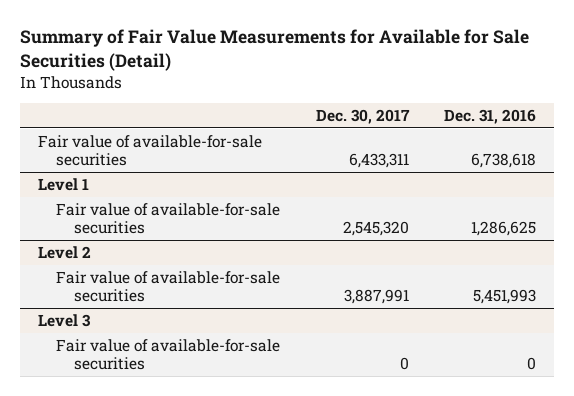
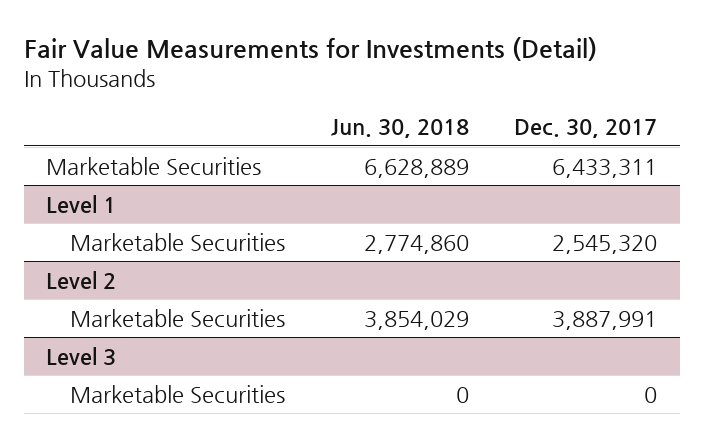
- Summary of Fair Value Measurements for Available for Sale Securities (Detail)
+ Fair Value Measurements for Investments (Detail)
- | Dec. 30, 2017 | Dec. 31, 2016
+ | Jun. 30, 2018 | Dec. 30, 2017
- Fair value of available-for-sale securities | 6,433,311 | 6,738,618
+ Marketable Securities | 6,628,889 | 6,433,311
@ Level 1
- Fair value of available-for-sale securities | 2,545,320 | 1,286,625
+ Marketable Securities | 2,774,860 | 2,545,320
@ Level 2
- Fair value of available-for-sale securities | 3,887,991 | 5,451,993
+ Marketable Securities | 3,854,029 | 3,887,991
@ Level 3
- Fair value of available-for-sale securities | 0 | 0
+ Marketable Securities | 0 | 0

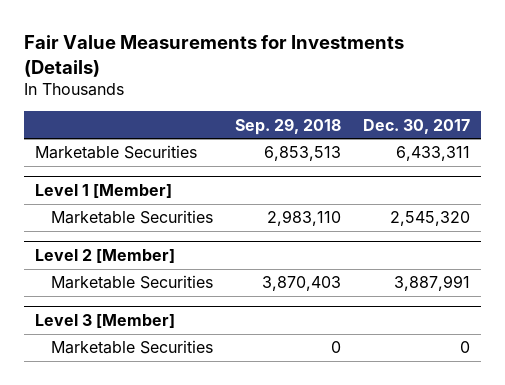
- Fair Value Measurements for Investments (Detail)
+ Fair Value Measurements for Investments (Details)
- | Jun. 30, 2018 | Dec. 30, 2017
+ | Sep. 29, 2018 | Dec. 30, 2017
- Level 1
+ Level 1 [Member]
- Level 2
+ Level 2 [Member]
- Level 3
+ Level 3 [Member]

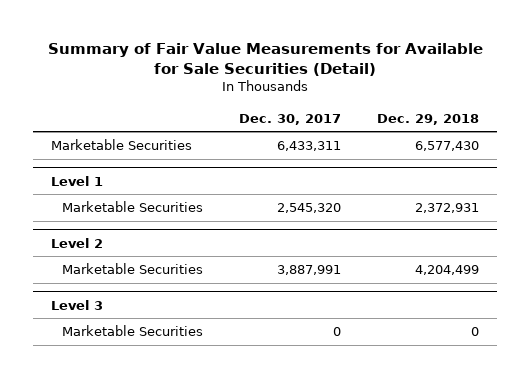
- Fair Value Measurements for Investments (Details)
+ Summary of Fair Value Measurements for Available for Sale Securities (Detail)
- | Sep. 29, 2018 | Dec. 30, 2017
+ | Dec. 30, 2017 | Dec. 29, 2018
- Level 1 [Member]
+ Level 1
- Level 2 [Member]
+ Level 2
- Level 3 [Member]
+ Level 3

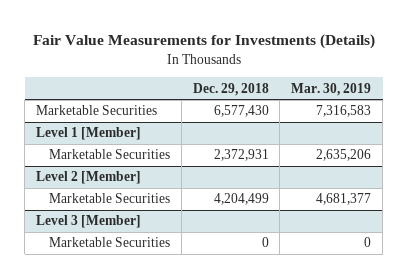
- Summary of Fair Value Measurements for Available for Sale Securities (Detail)
+ Fair Value Measurements for Investments (Details)
- | Dec. 30, 2017 | Dec. 29, 2018
+ | Dec. 29, 2018 | Mar. 30, 2019
- Level 1
+ Level 1 [Member]
- Level 2
+ Level 2 [Member]
- Level 3
+ Level 3 [Member]

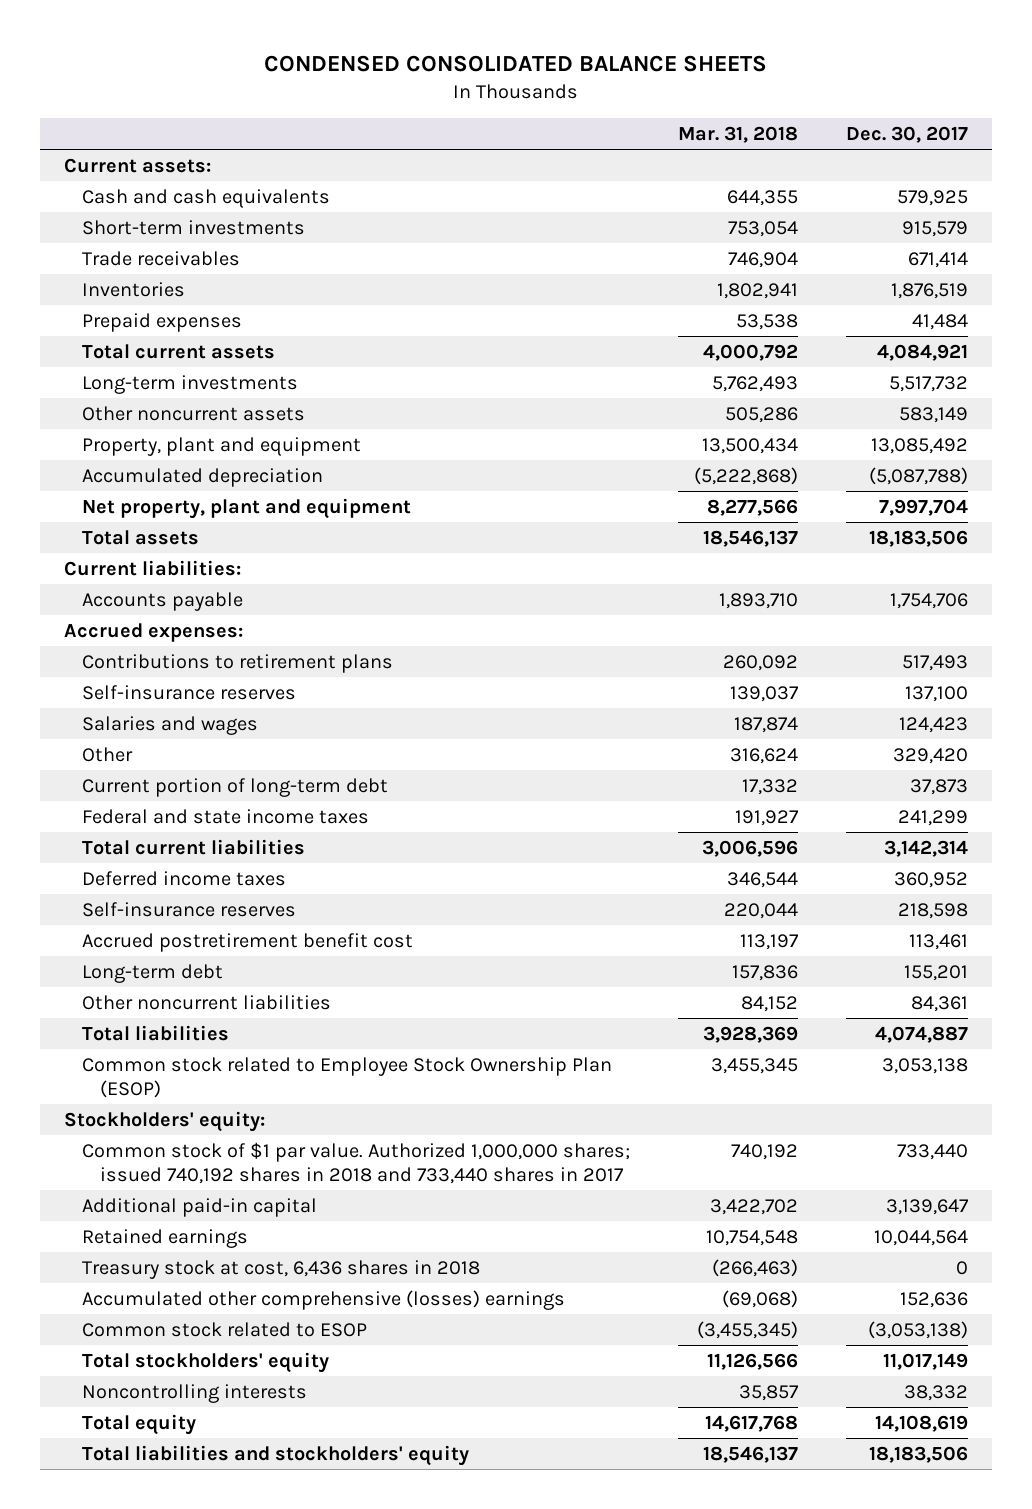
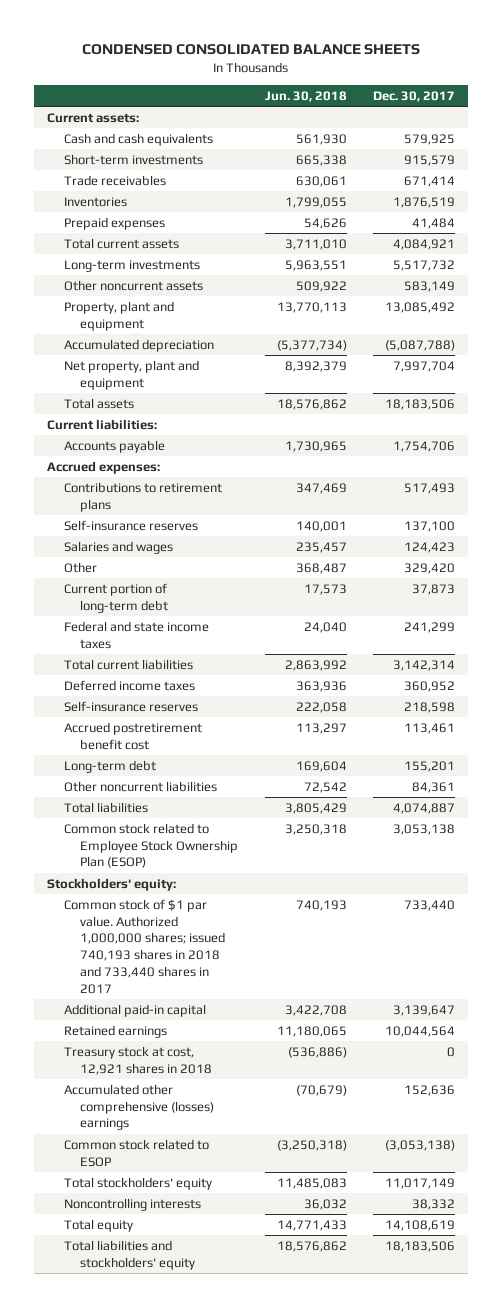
- | Mar. 31, 2018 | Dec. 30, 2017
+ | Jun. 30, 2018 | Dec. 30, 2017
- Common stock of $1 par value. Authorized 1,000,000 shares; issued 740,192 shares in 2018 and 733,440 shares in 2017 | 740,192 | 733,440
+ Common stock of $1 par value. Authorized 1,000,000 shares; issued 740,193 shares in 2018 and 733,440 shares in 2017 | 740,193 | 733,440
- Treasury stock at cost, 6,436 shares in 2018 | (266,463) | 0
+ Treasury stock at cost, 12,921 shares in 2018 | (536,886) | 0

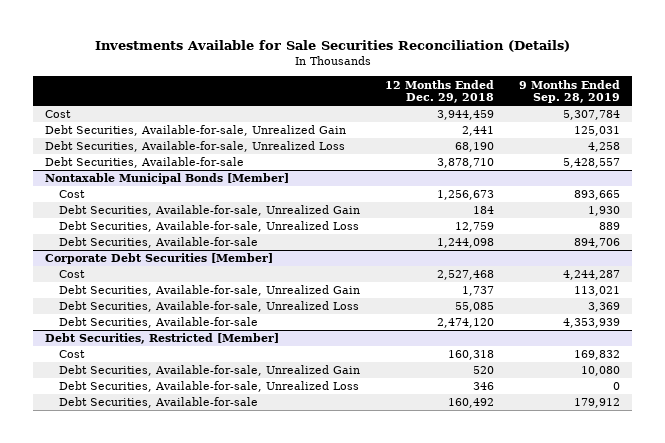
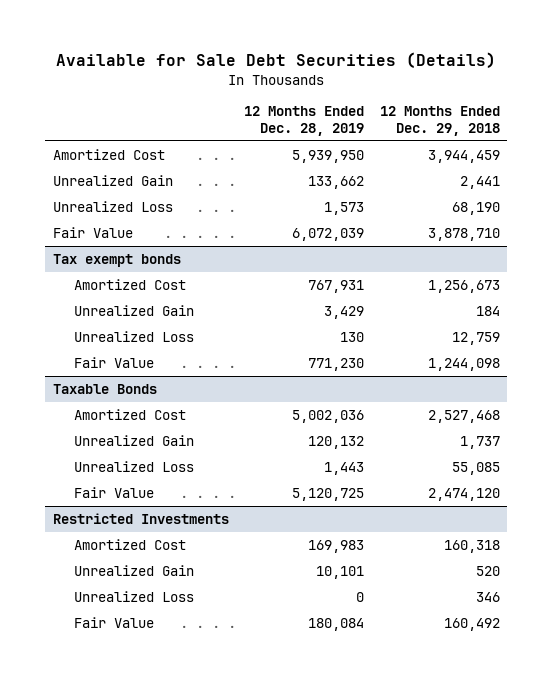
- Investments Available for Sale Securities Reconciliation (Details)
+ Available for Sale Debt Securities (Details)
- | 12 Months Ended Dec. 29, 2018 | 9 Months Ended Sep. 28, 2019
+ | 12 Months Ended Dec. 28, 2019 | 12 Months Ended Dec. 29, 2018
- Cost | 3,944,459 | 5,307,784
- Debt Securities, Available-for-sale, Unrealized Gain | 2,441 | 125,031
- Debt Securities, Available-for-sale, Unrealized Loss | 68,190 | 4,258
- Debt Securities, Available-for-sale | 3,878,710 | 5,428,557
- Nontaxable Municipal Bonds [Member]
- Cost | 1,256,673 | 893,665
- Debt Securities, Available-for-sale, Unrealized Gain | 184 | 1,930
- Debt Securities, Available-for-sale, Unrealized Loss | 12,759 | 889
- Debt Securities, Available-for-sale | 1,244,098 | 894,706
- Corporate Debt Securities [Member]
- Cost | 2,527,468 | 4,244,287
- Debt Securities, Available-for-sale, Unrealized Gain | 1,737 | 113,021
- Debt Securities, Available-for-sale, Unrealized Loss | 55,085 | 3,369
- Debt Securities, Available-for-sale | 2,474,120 | 4,353,939
- Debt Securities, Restricted [Member]
- Cost | 160,318 | 169,832
- Debt Securities, Available-for-sale, Unrealized Gain | 520 | 10,080
- Debt Securities, Available-for-sale, Unrealized Loss | 346 | 0
- Debt Securities, Available-for-sale | 160,492 | 179,912
+ Amortized Cost | 5,939,950 | 3,944,459
+ Unrealized Gain | 133,662 | 2,441
+ Unrealized Loss | 1,573 | 68,190
+ Fair Value | 6,072,039 | 3,878,710
+ Tax exempt bonds
+ Amortized Cost | 767,931 | 1,256,673
+ Unrealized Gain | 3,429 | 184
+ Unrealized Loss | 130 | 12,759
+ Fair Value | 771,230 | 1,244,098
+ Taxable Bonds
+ Amortized Cost | 5,002,036 | 2,527,468
+ Unrealized Gain | 120,132 | 1,737
+ Unrealized Loss | 1,443 | 55,085
+ Fair Value | 5,120,725 | 2,474,120
+ Restricted Investments
+ Amortized Cost | 169,983 | 160,318
+ Unrealized Gain | 10,101 | 520
+ Unrealized Loss | 0 | 346
+ Fair Value | 180,084 | 160,492

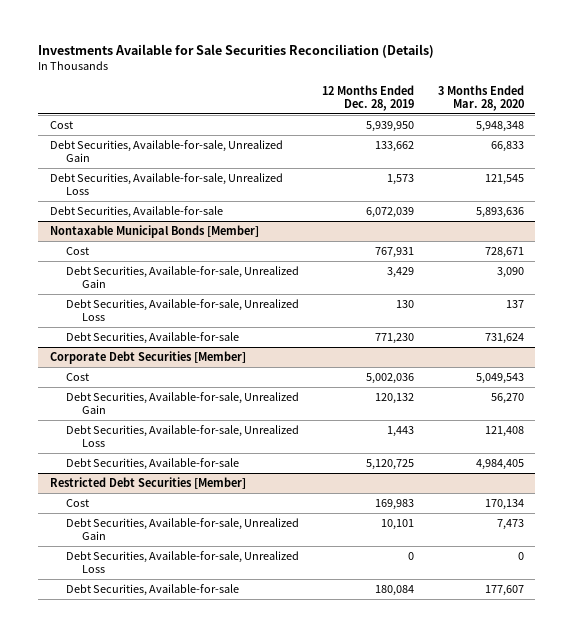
- Available for Sale Debt Securities (Details)
+ Investments Available for Sale Securities Reconciliation (Details)
- | 12 Months Ended Dec. 28, 2019 | 12 Months Ended Dec. 29, 2018
+ | 12 Months Ended Dec. 28, 2019 | 3 Months Ended Mar. 28, 2020
- Amortized Cost | 5,939,950 | 3,944,459
- Unrealized Gain | 133,662 | 2,441
- Unrealized Loss | 1,573 | 68,190
- Fair Value | 6,072,039 | 3,878,710
- Tax exempt bonds
- Amortized Cost | 767,931 | 1,256,673
- Unrealized Gain | 3,429 | 184
- Unrealized Loss | 130 | 12,759
- Fair Value | 771,230 | 1,244,098
- Taxable Bonds
- Amortized Cost | 5,002,036 | 2,527,468
- Unrealized Gain | 120,132 | 1,737
- Unrealized Loss | 1,443 | 55,085
- Fair Value | 5,120,725 | 2,474,120
- Restricted Investments
- Amortized Cost | 169,983 | 160,318
- Unrealized Gain | 10,101 | 520
- Unrealized Loss | 0 | 346
- Fair Value | 180,084 | 160,492
+ Cost | 5,939,950 | 5,948,348
+ Debt Securities, Available-for-sale, Unrealized Gain | 133,662 | 66,833
+ Debt Securities, Available-for-sale, Unrealized Loss | 1,573 | 121,545
+ Debt Securities, Available-for-sale | 6,072,039 | 5,893,636
+ Nontaxable Municipal Bonds [Member]
+ Cost | 767,931 | 728,671
+ Debt Securities, Available-for-sale, Unrealized Gain | 3,429 | 3,090
+ Debt Securities, Available-for-sale, Unrealized Loss | 130 | 137
+ Debt Securities, Available-for-sale | 771,230 | 731,624
+ Corporate Debt Securities [Member]
+ Cost | 5,002,036 | 5,049,543
+ Debt Securities, Available-for-sale, Unrealized Gain | 120,132 | 56,270
+ Debt Securities, Available-for-sale, Unrealized Loss | 1,443 | 121,408
+ Debt Securities, Available-for-sale | 5,120,725 | 4,984,405
+ Restricted Debt Securities [Member]
+ Cost | 169,983 | 170,134
+ Debt Securities, Available-for-sale, Unrealized Gain | 10,101 | 7,473
+ Debt Securities, Available-for-sale, Unrealized Loss | 0 | 0
+ Debt Securities, Available-for-sale | 180,084 | 177,607

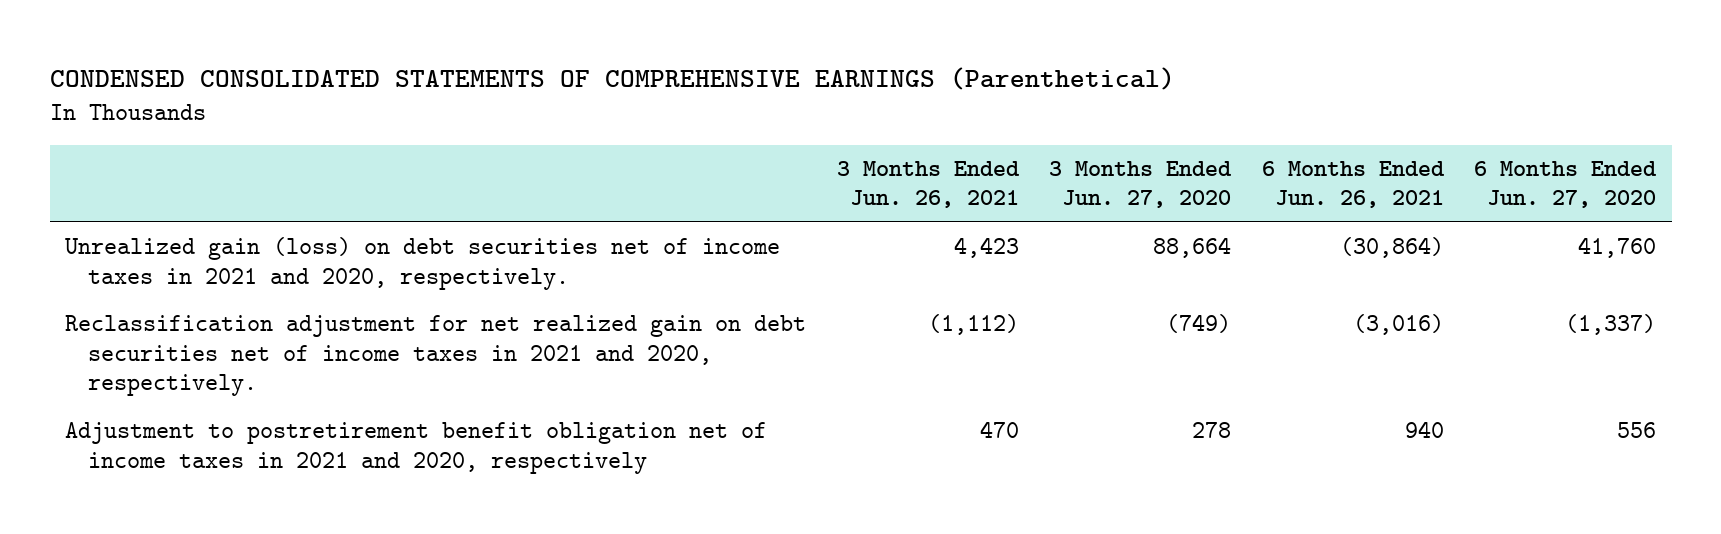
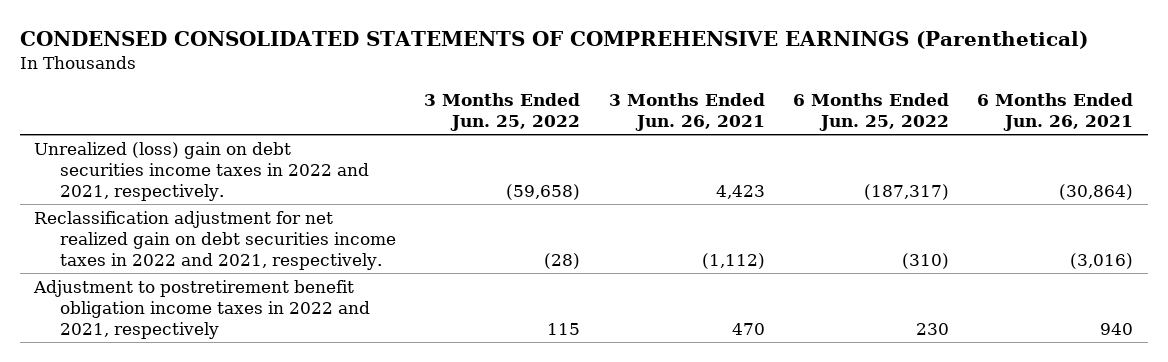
- | 3 Months Ended Jun. 26, 2021 | 3 Months Ended Jun. 27, 2020 | 6 Months Ended Jun. 26, 2021 | 6 Months Ended Jun. 27, 2020
+ | 3 Months Ended Jun. 25, 2022 | 3 Months Ended Jun. 26, 2021 | 6 Months Ended Jun. 25, 2022 | 6 Months Ended Jun. 26, 2021
- Unrealized gain (loss) on debt securities net of income taxes in 2021 and 2020, respectively. | 4,423 | 88,664 | (30,864) | 41,760
- Reclassification adjustment for net realized gain on debt securities net of income taxes in 2021 and 2020, respectively. | (1,112) | (749) | (3,016) | (1,337)
- Adjustment to postretirement benefit obligation net of income taxes in 2021 and 2020, respectively | 470 | 278 | 940 | 556
+ Unrealized (loss) gain on debt securities income taxes in 2022 and 2021, respectively. | (59,658) | 4,423 | (187,317) | (30,864)
+ Reclassification adjustment for net realized gain on debt securities income taxes in 2022 and 2021, respectively. | (28) | (1,112) | (310) | (3,016)
+ Adjustment to postretirement benefit obligation income taxes in 2022 and 2021, respectively | 115 | 470 | 230 | 940

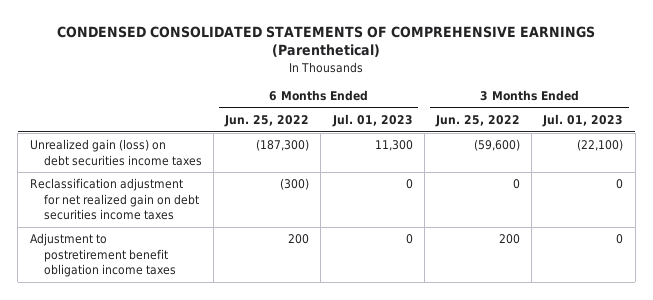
- | 3 Months Ended Jun. 25, 2022 | 3 Months Ended Jun. 26, 2021 | 6 Months Ended Jun. 25, 2022 | 6 Months Ended Jun. 26, 2021
+ | 6 Months Ended Jun. 25, 2022 | 6 Months Ended Jul. 01, 2023 | 3 Months Ended Jun. 25, 2022 | 3 Months Ended Jul. 01, 2023
- Unrealized (loss) gain on debt securities income taxes in 2022 and 2021, respectively. | (59,658) | 4,423 | (187,317) | (30,864)
- Reclassification adjustment for net realized gain on debt securities income taxes in 2022 and 2021, respectively. | (28) | (1,112) | (310) | (3,016)
- Adjustment to postretirement benefit obligation income taxes in 2022 and 2021, respectively | 115 | 470 | 230 | 940
+ Unrealized gain (loss) on debt securities income taxes | (187,300) | 11,300 | (59,600) | (22,100)
+ Reclassification adjustment for net realized gain on debt securities income taxes | (300) | 0 | 0 | 0
+ Adjustment to postretirement benefit obligation income taxes | 200 | 0 | 200 | 0

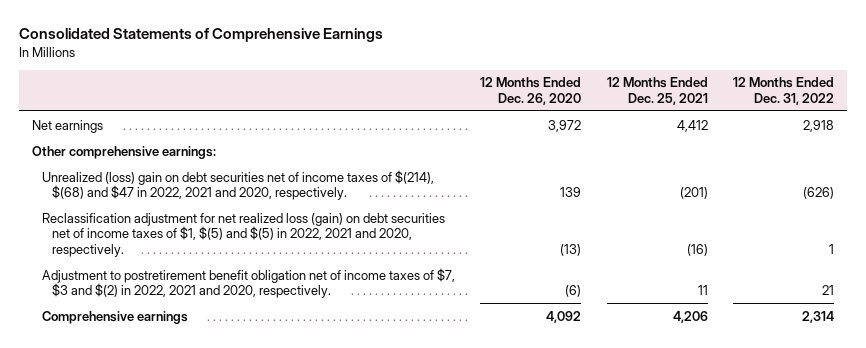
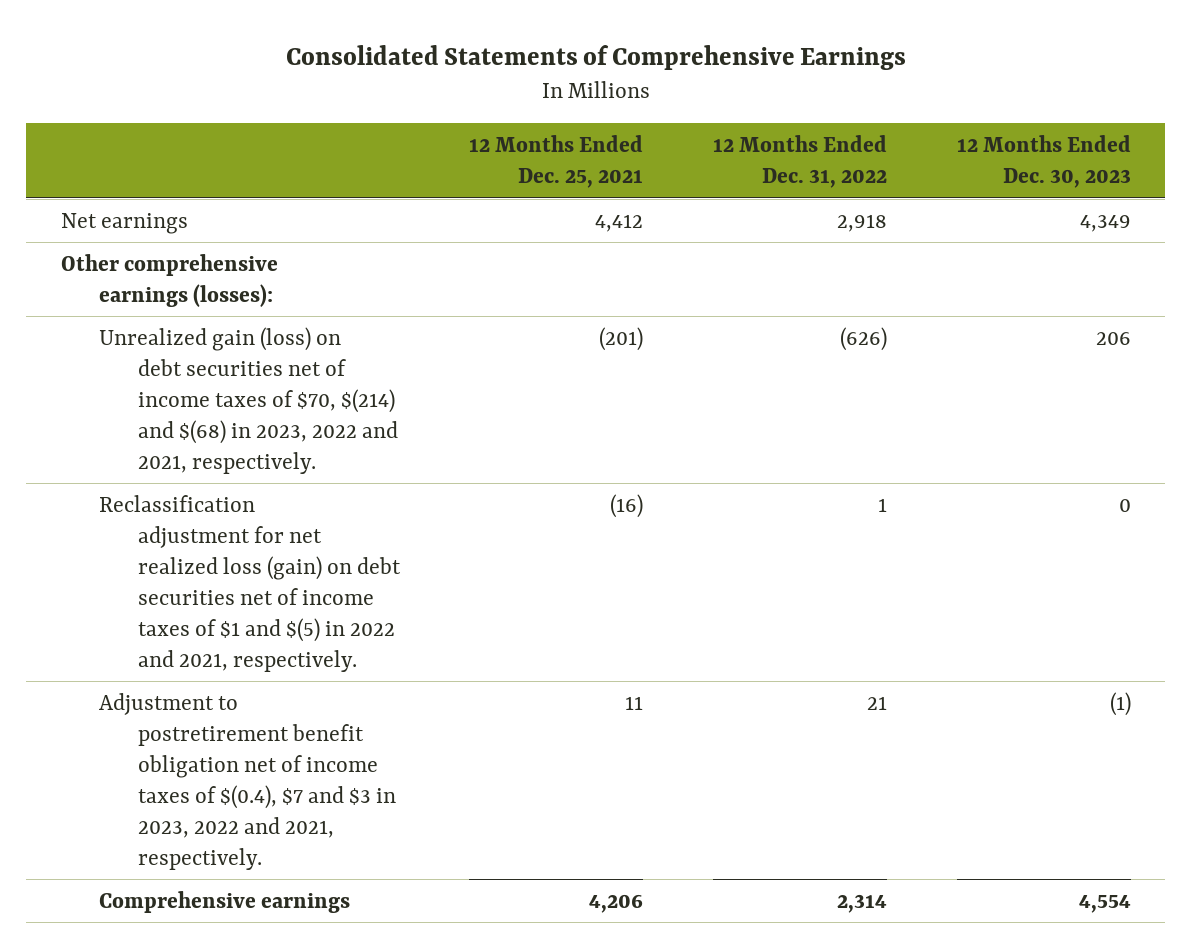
- | 12 Months Ended Dec. 26, 2020 | 12 Months Ended Dec. 25, 2021 | 12 Months Ended Dec. 31, 2022
+ | 12 Months Ended Dec. 25, 2021 | 12 Months Ended Dec. 31, 2022 | 12 Months Ended Dec. 30, 2023
- Other comprehensive earnings:
- Unrealized (loss) gain on debt securities net of income taxes of $(214), $(68) and $47 in 2022, 2021 and 2020, respectively. | 139 | (201) | (626)
- Reclassification adjustment for net realized loss (gain) on debt securities net of income taxes of $1, $(5) and $(5) in 2022, 2021 and 2020, respectively. | (13) | (16) | 1
- Adjustment to postretirement benefit obligation net of income taxes of $7, $3 and $(2) in 2022, 2021 and 2020, respectively. | (6) | 11 | 21
+ Other comprehensive earnings (losses):
+ Unrealized gain (loss) on debt securities net of income taxes of $70, $(214) and $(68) in 2023, 2022 and 2021, respectively. | (201) | (626) | 206
+ Reclassification adjustment for net realized loss (gain) on debt securities net of income taxes of $1 and $(5) in 2022 and 2021, respectively. | (16) | 1 | 0
+ Adjustment to postretirement benefit obligation net of income taxes of $(0.4), $7 and $3 in 2023, 2022 and 2021, respectively. | 11 | 21 | (1)

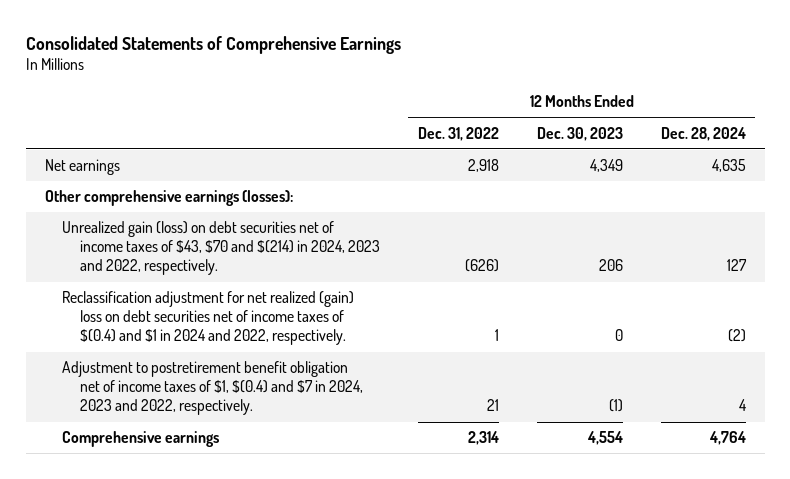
- | 12 Months Ended Dec. 25, 2021 | 12 Months Ended Dec. 31, 2022 | 12 Months Ended Dec. 30, 2023
+ | 12 Months Ended Dec. 31, 2022 | 12 Months Ended Dec. 30, 2023 | 12 Months Ended Dec. 28, 2024
- Unrealized gain (loss) on debt securities net of income taxes of $70, $(214) and $(68) in 2023, 2022 and 2021, respectively. | (201) | (626) | 206
- Reclassification adjustment for net realized loss (gain) on debt securities net of income taxes of $1 and $(5) in 2022 and 2021, respectively. | (16) | 1 | 0
- Adjustment to postretirement benefit obligation net of income taxes of $(0.4), $7 and $3 in 2023, 2022 and 2021, respectively. | 11 | 21 | (1)
+ Unrealized gain (loss) on debt securities net of income taxes of $43, $70 and $(214) in 2024, 2023 and 2022, respectively. | (626) | 206 | 127
+ Reclassification adjustment for net realized (gain) loss on debt securities net of income taxes of $(0.4) and $1 in 2024 and 2022, respectively. | 1 | 0 | (2)
+ Adjustment to postretirement benefit obligation net of income taxes of $1, $(0.4) and $7 in 2024, 2023 and 2022, respectively. | 21 | (1) | 4

